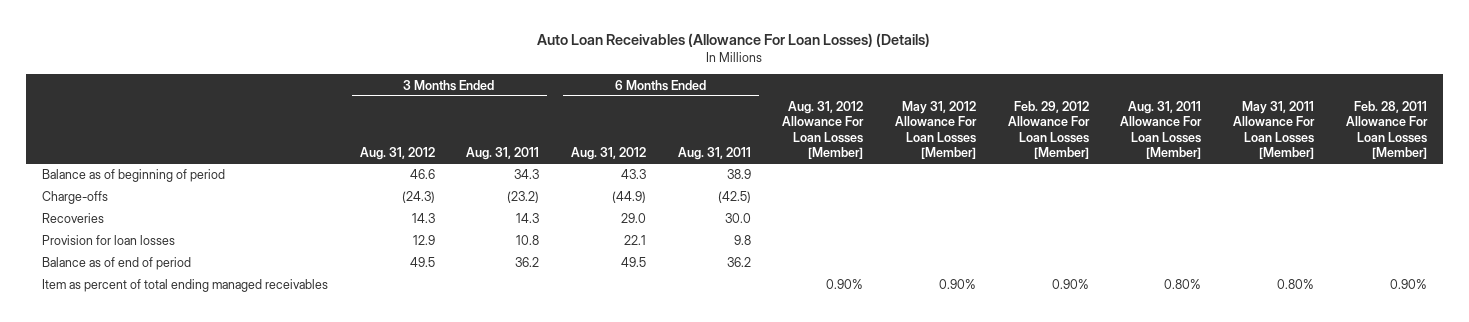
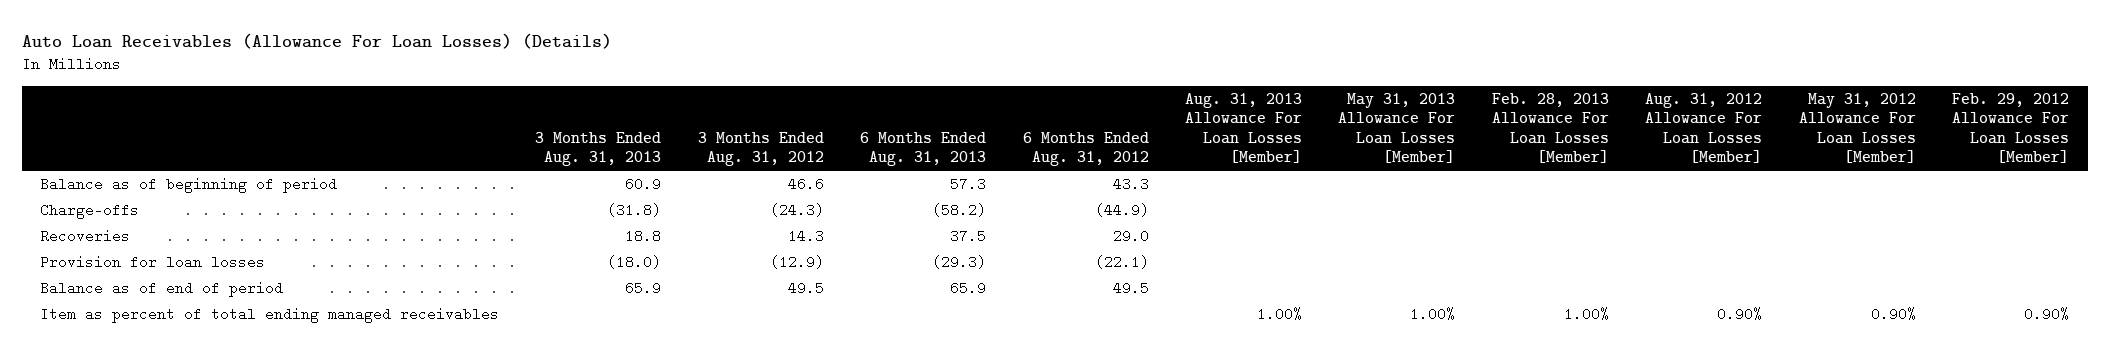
- | 3 Months Ended Aug. 31, 2012 | 3 Months Ended Aug. 31, 2011 | 6 Months Ended Aug. 31, 2012 | 6 Months Ended Aug. 31, 2011 | Aug. 31, 2012 Allowance For Loan Losses [Member] | May 31, 2012 Allowance For Loan Losses [Member] | Feb. 29, 2012 Allowance For Loan Losses [Member] | Aug. 31, 2011 Allowance For Loan Losses [Member] | May 31, 2011 Allowance For Loan Losses [Member] | Feb. 28, 2011 Allowance For Loan Losses [Member]
+ | 3 Months Ended Aug. 31, 2013 | 3 Months Ended Aug. 31, 2012 | 6 Months Ended Aug. 31, 2013 | 6 Months Ended Aug. 31, 2012 | Aug. 31, 2013 Allowance For Loan Losses [Member] | May 31, 2013 Allowance For Loan Losses [Member] | Feb. 28, 2013 Allowance For Loan Losses [Member] | Aug. 31, 2012 Allowance For Loan Losses [Member] | May 31, 2012 Allowance For Loan Losses [Member] | Feb. 29, 2012 Allowance For Loan Losses [Member]
- Provision for loan losses | 12.9 | 10.8 | 22.1 | 9.8 | | | | | |
+ Provision for loan losses | (18.0) | (12.9) | (29.3) | (22.1) | | | | | |

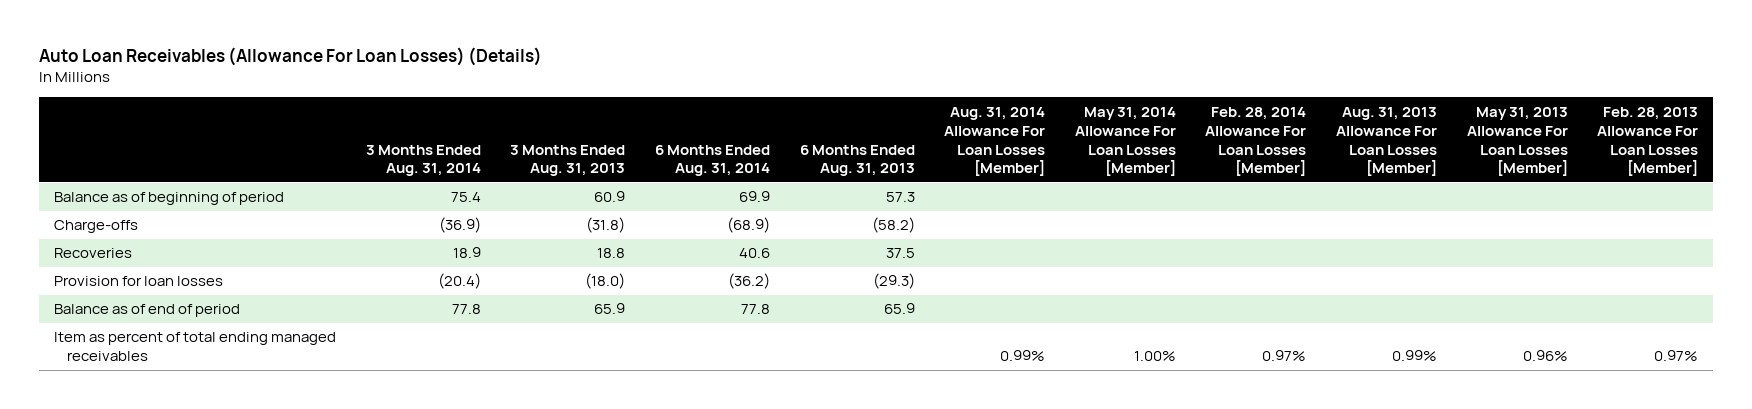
- | 3 Months Ended Aug. 31, 2013 | 3 Months Ended Aug. 31, 2012 | 6 Months Ended Aug. 31, 2013 | 6 Months Ended Aug. 31, 2012 | Aug. 31, 2013 Allowance For Loan Losses [Member] | May 31, 2013 Allowance For Loan Losses [Member] | Feb. 28, 2013 Allowance For Loan Losses [Member] | Aug. 31, 2012 Allowance For Loan Losses [Member] | May 31, 2012 Allowance For Loan Losses [Member] | Feb. 29, 2012 Allowance For Loan Losses [Member]
+ | 3 Months Ended Aug. 31, 2014 | 3 Months Ended Aug. 31, 2013 | 6 Months Ended Aug. 31, 2014 | 6 Months Ended Aug. 31, 2013 | Aug. 31, 2014 Allowance For Loan Losses [Member] | May 31, 2014 Allowance For Loan Losses [Member] | Feb. 28, 2014 Allowance For Loan Losses [Member] | Aug. 31, 2013 Allowance For Loan Losses [Member] | May 31, 2013 Allowance For Loan Losses [Member] | Feb. 28, 2013 Allowance For Loan Losses [Member]
- Item as percent of total ending managed receivables | | | | | 1.00% | 1.00% | 1.00% | 0.90% | 0.90% | 0.90%
+ Item as percent of total ending managed receivables | | | | | 0.99% | 1.00% | 0.97% | 0.99% | 0.96% | 0.97%

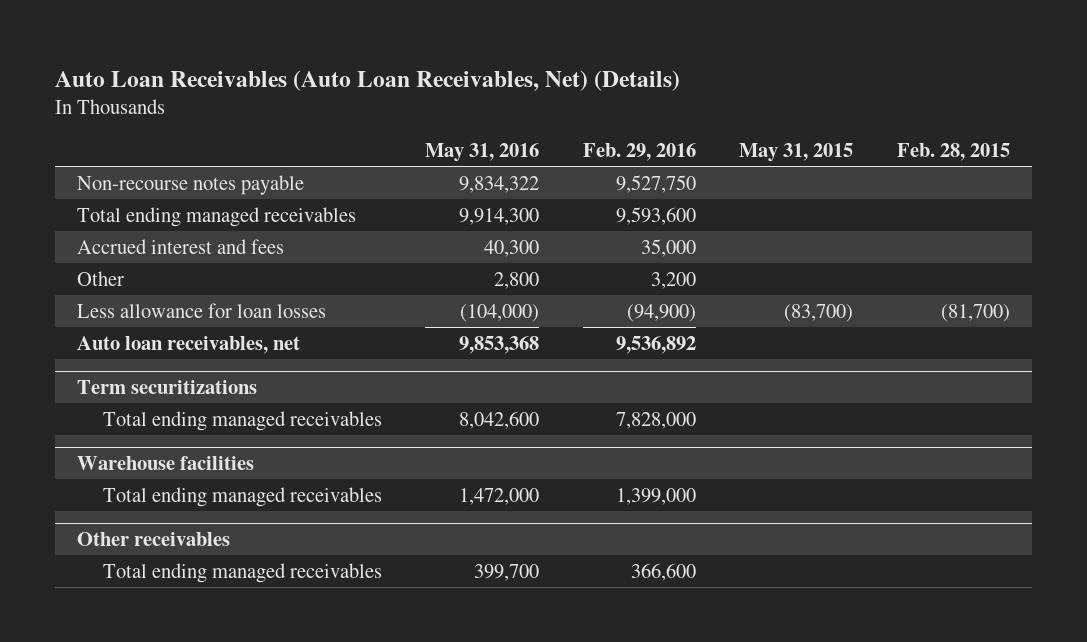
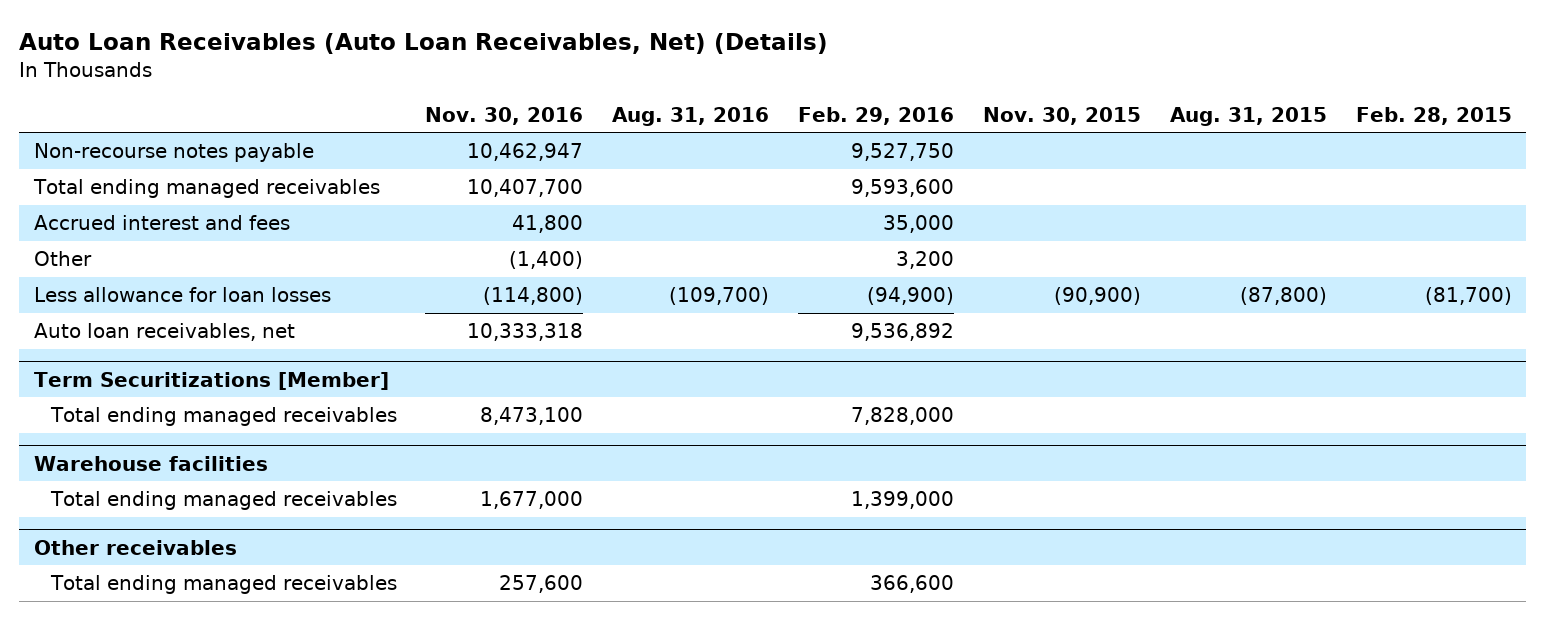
- | May 31, 2016 | Feb. 29, 2016 | May 31, 2015 | Feb. 28, 2015
+ | Nov. 30, 2016 | Aug. 31, 2016 | Feb. 29, 2016 | Nov. 30, 2015 | Aug. 31, 2015 | Feb. 28, 2015
- Term securitizations
+ Term Securitizations [Member]

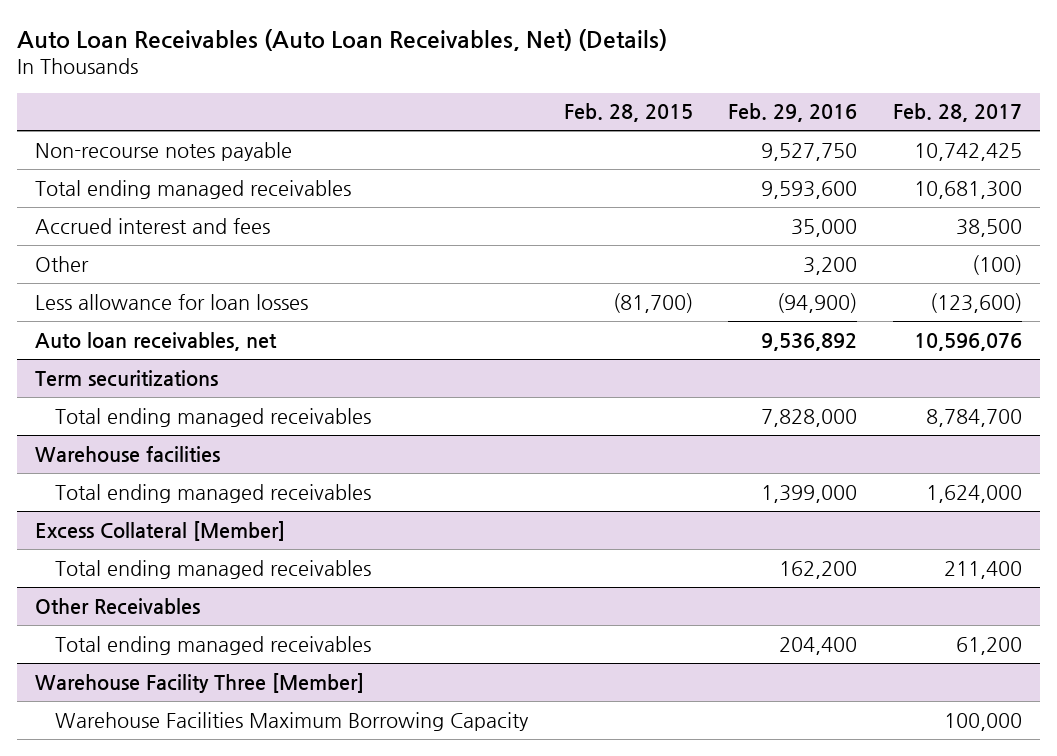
- | Nov. 30, 2016 | Aug. 31, 2016 | Feb. 29, 2016 | Nov. 30, 2015 | Aug. 31, 2015 | Feb. 28, 2015
+ | Feb. 28, 2015 | Feb. 29, 2016 | Feb. 28, 2017
- Term Securitizations [Member]
+ Term securitizations
- Other receivables
- Total ending managed receivables | 257,600 | | 366,600 | | |
+ Excess Collateral [Member]
+ Total ending managed receivables | | 162,200 | 211,400
+ Other Receivables
+ Total ending managed receivables | | 204,400 | 61,200
+ Warehouse Facility Three [Member]
+ Warehouse Facilities Maximum Borrowing Capacity | | | 100,000

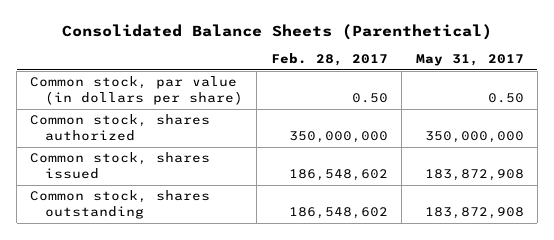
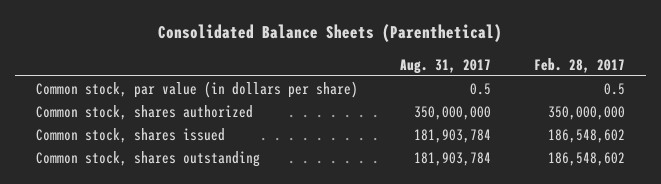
- | Feb. 28, 2017 | May 31, 2017
+ | Aug. 31, 2017 | Feb. 28, 2017
- Common stock, par value (in dollars per share) | 0.50 | 0.50
+ Common stock, par value (in dollars per share) | 0.5 | 0.5

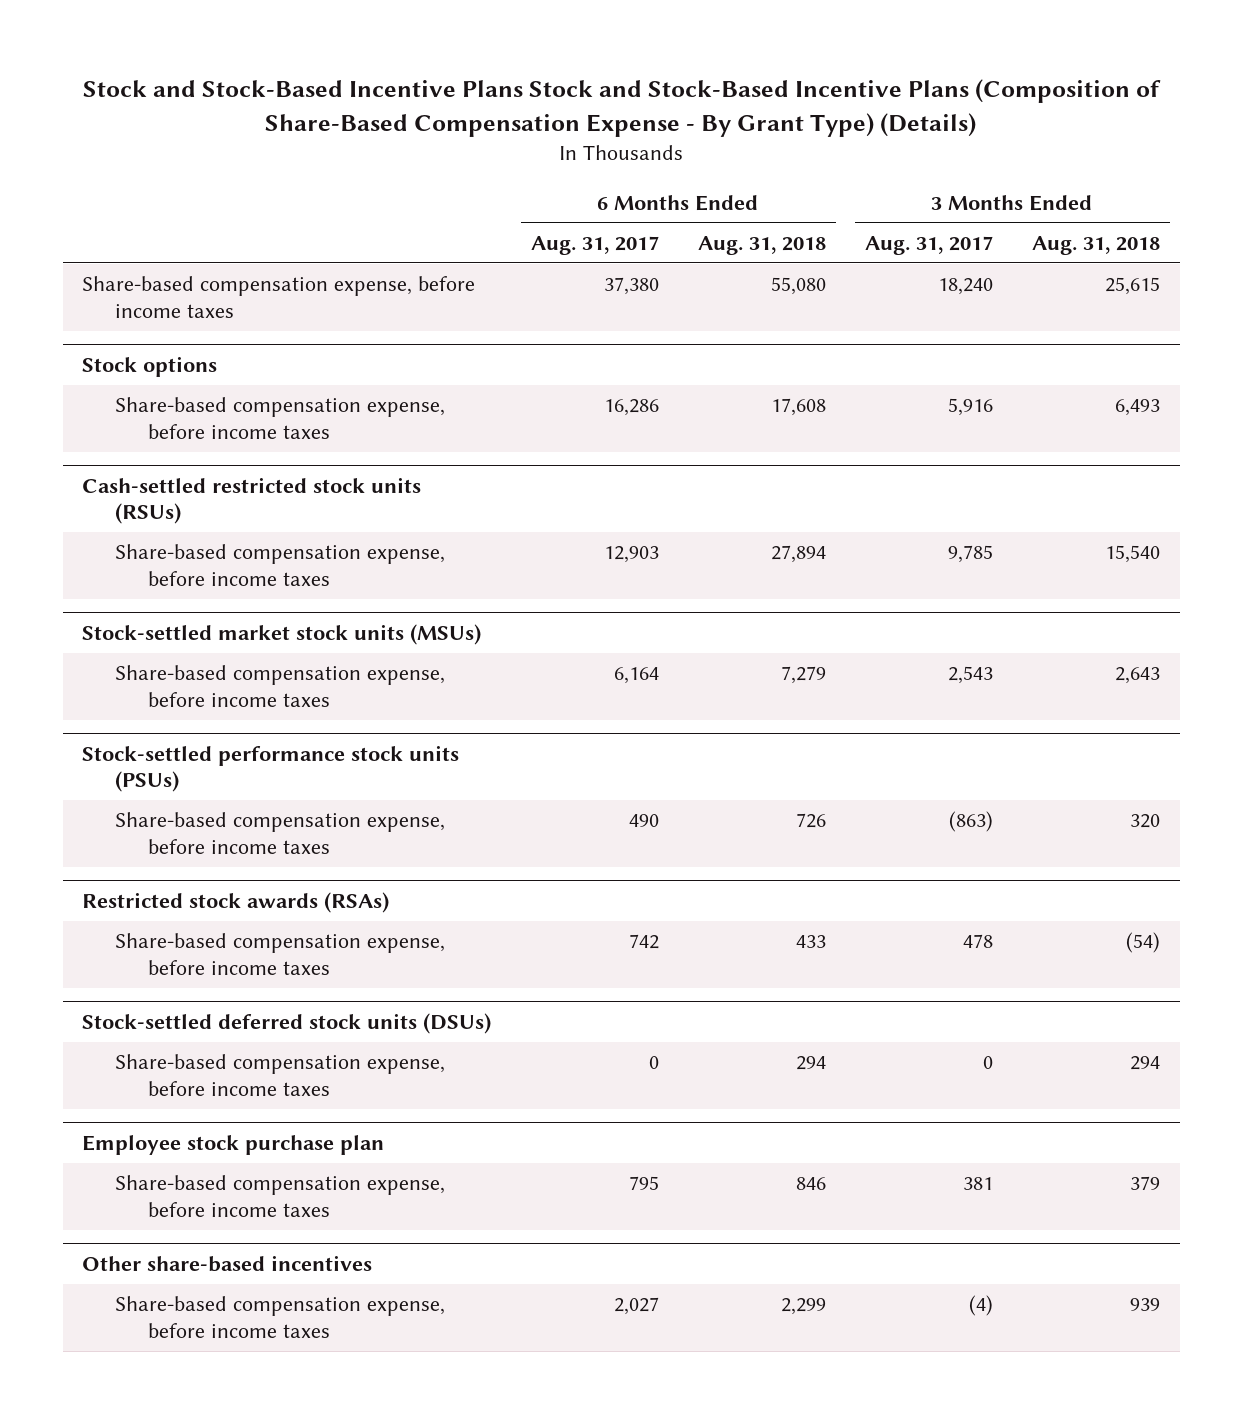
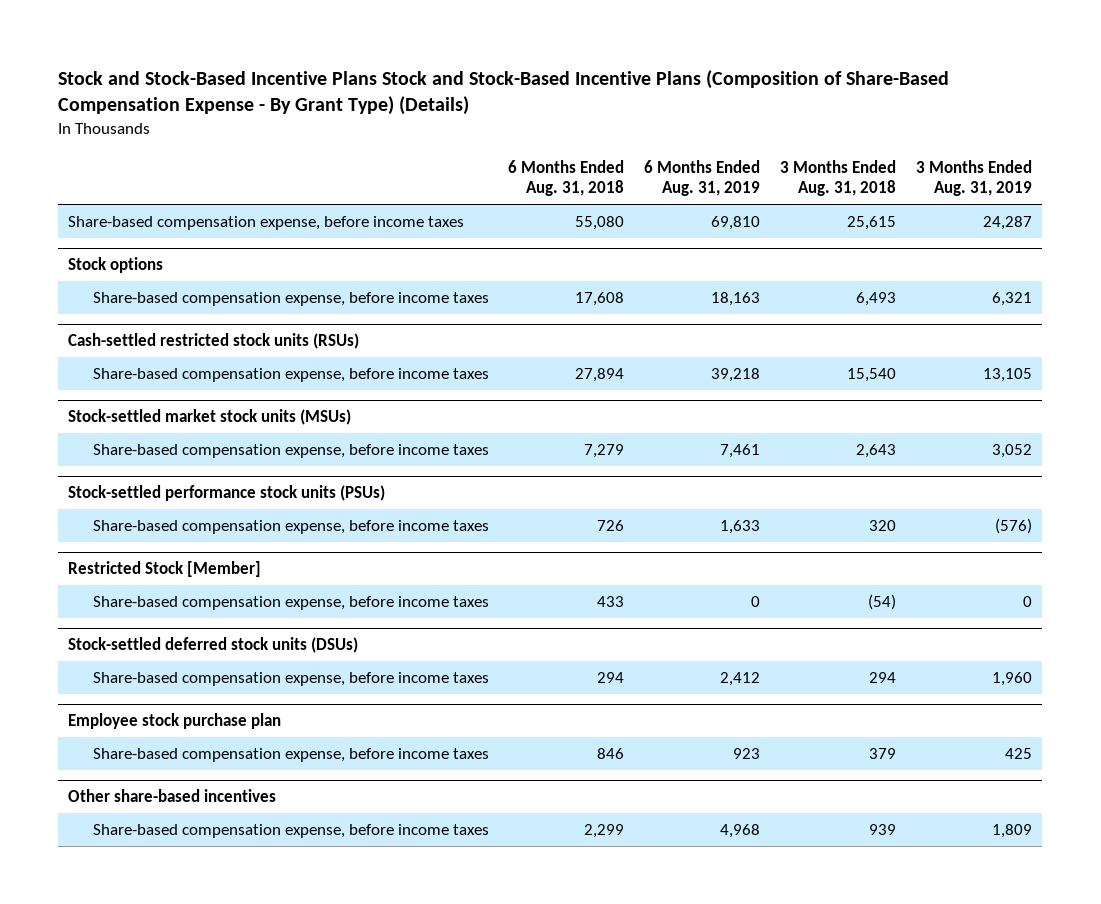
- | 6 Months Ended Aug. 31, 2017 | 6 Months Ended Aug. 31, 2018 | 3 Months Ended Aug. 31, 2017 | 3 Months Ended Aug. 31, 2018
+ | 6 Months Ended Aug. 31, 2018 | 6 Months Ended Aug. 31, 2019 | 3 Months Ended Aug. 31, 2018 | 3 Months Ended Aug. 31, 2019
- Restricted stock awards (RSAs)
+ Restricted Stock [Member]

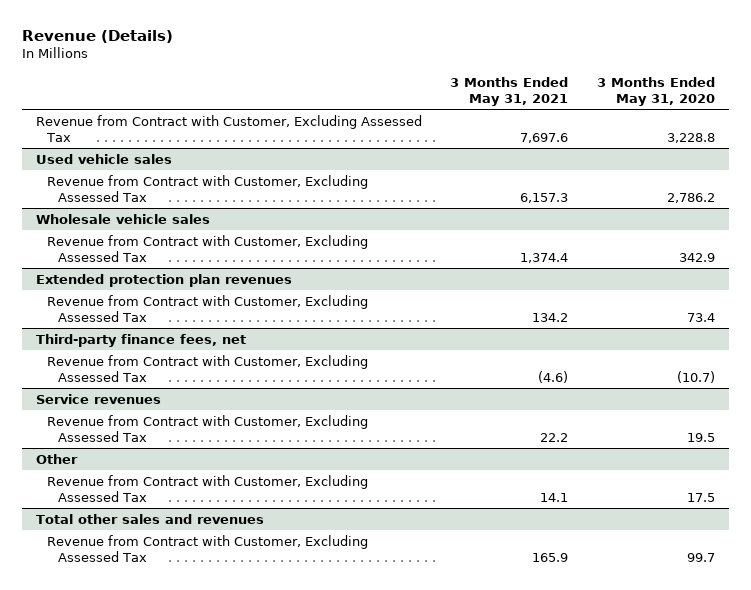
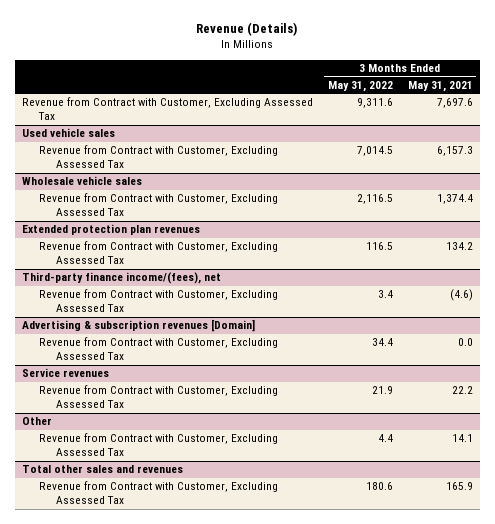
- | 3 Months Ended May 31, 2021 | 3 Months Ended May 31, 2020
+ | 3 Months Ended May 31, 2022 | 3 Months Ended May 31, 2021
- Third-party finance fees, net
+ Third-party finance income/(fees), net
+ Advertising & subscription revenues [Domain]
+ Revenue from Contract with Customer, Excluding Assessed Tax | 34.4 | 0.0

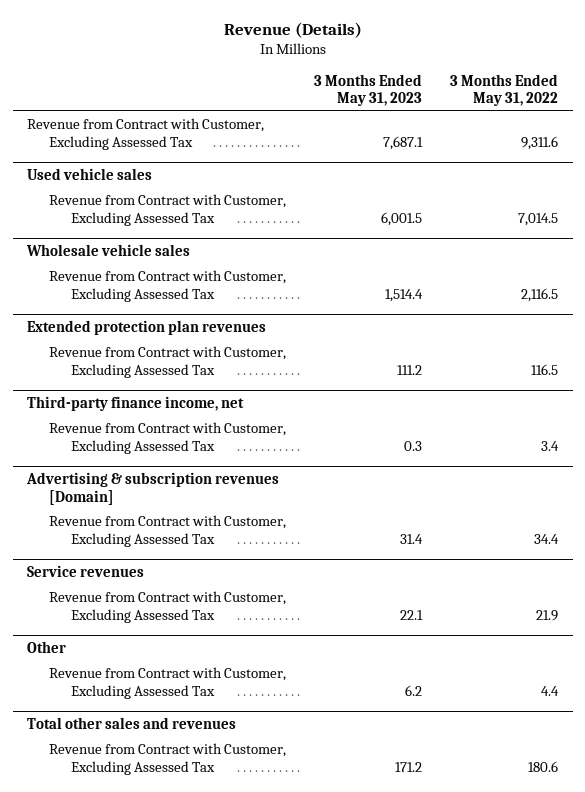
- | 3 Months Ended May 31, 2022 | 3 Months Ended May 31, 2021
+ | 3 Months Ended May 31, 2023 | 3 Months Ended May 31, 2022
- Third-party finance income/(fees), net
+ Third-party finance income, net

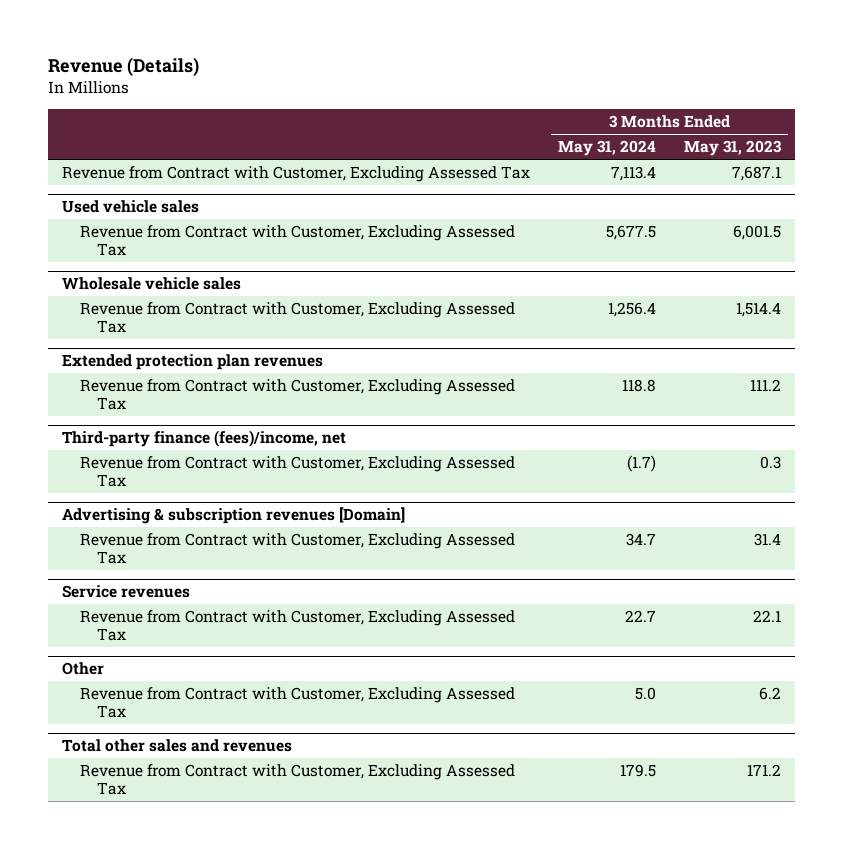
- | 3 Months Ended May 31, 2023 | 3 Months Ended May 31, 2022
+ | 3 Months Ended May 31, 2024 | 3 Months Ended May 31, 2023
- Third-party finance income, net
+ Third-party finance (fees)/income, net

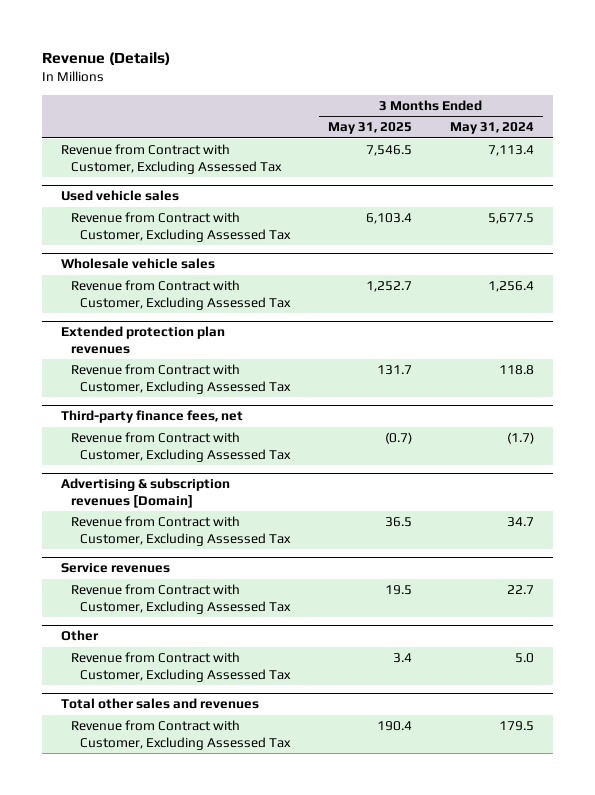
- | 3 Months Ended May 31, 2024 | 3 Months Ended May 31, 2023
+ | 3 Months Ended May 31, 2025 | 3 Months Ended May 31, 2024
- Third-party finance (fees)/income, net
+ Third-party finance fees, net

